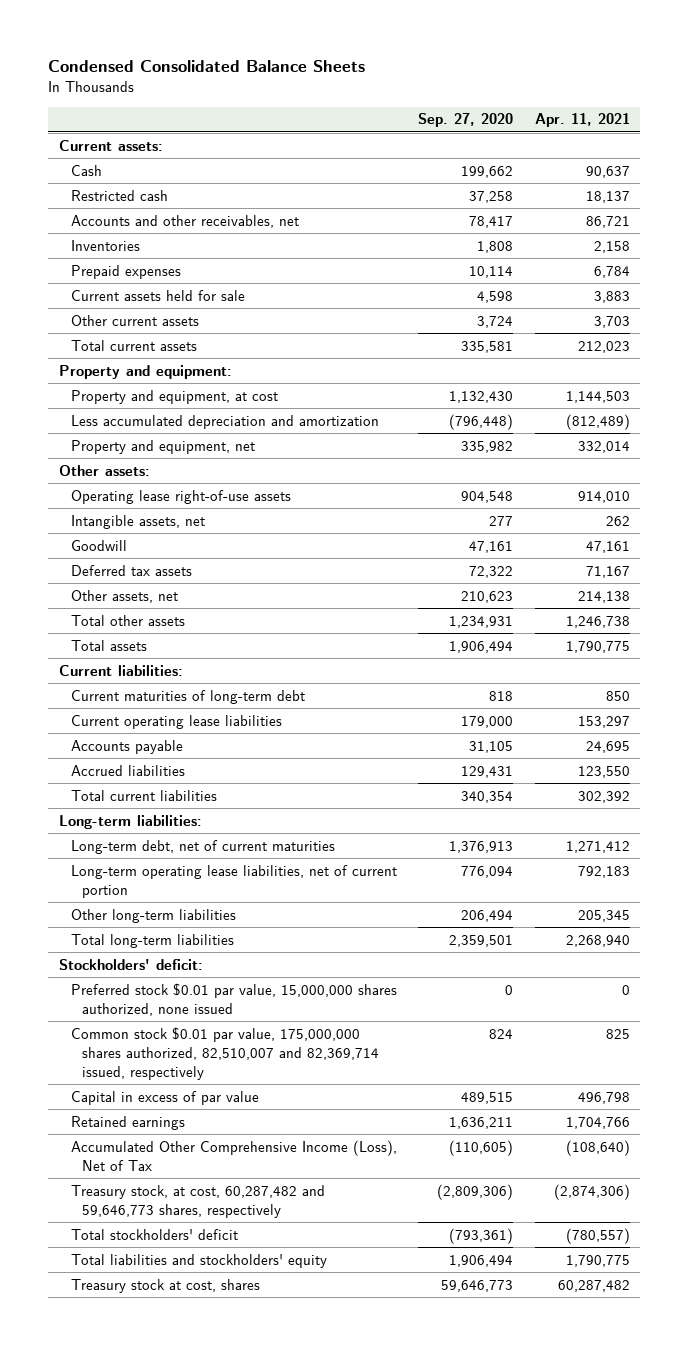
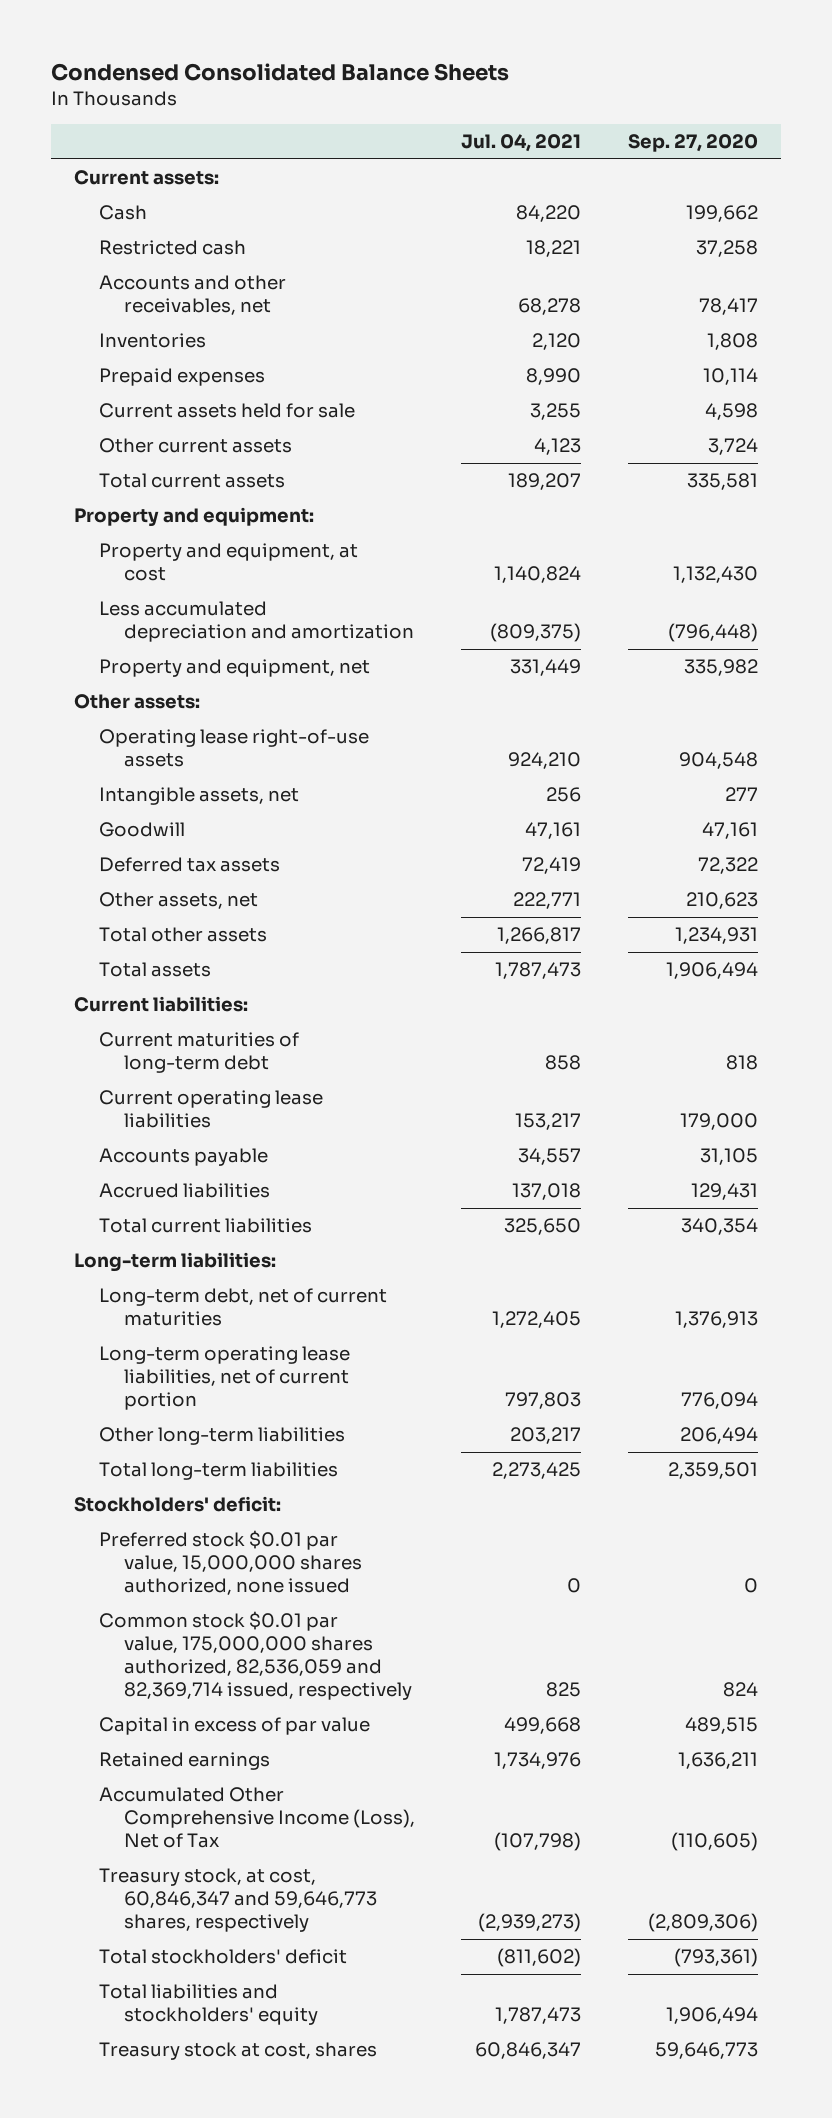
- | Sep. 27, 2020 | Apr. 11, 2021
+ | Jul. 04, 2021 | Sep. 27, 2020
- Common stock $0.01 par value, 175,000,000 shares authorized, 82,510,007 and 82,369,714 issued, respectively | 824 | 825
+ Common stock $0.01 par value, 175,000,000 shares authorized, 82,536,059 and 82,369,714 issued, respectively | 825 | 824
- Treasury stock, at cost, 60,287,482 and 59,646,773 shares, respectively | (2,809,306) | (2,874,306)
+ Treasury stock, at cost, 60,846,347 and 59,646,773 shares, respectively | (2,939,273) | (2,809,306)

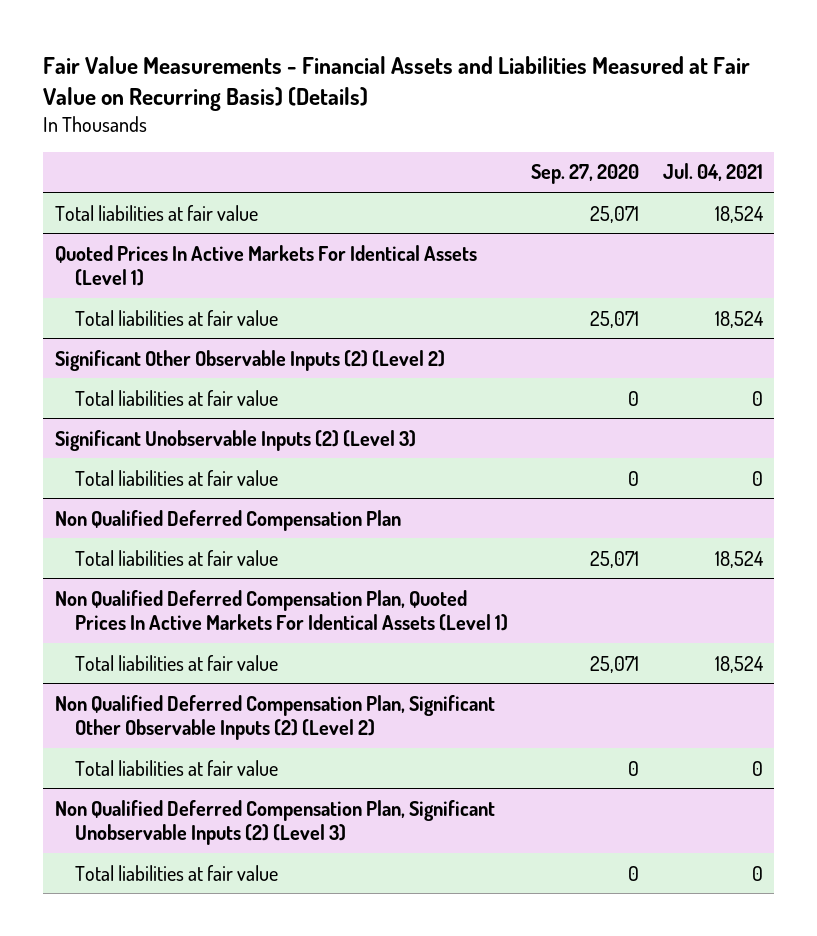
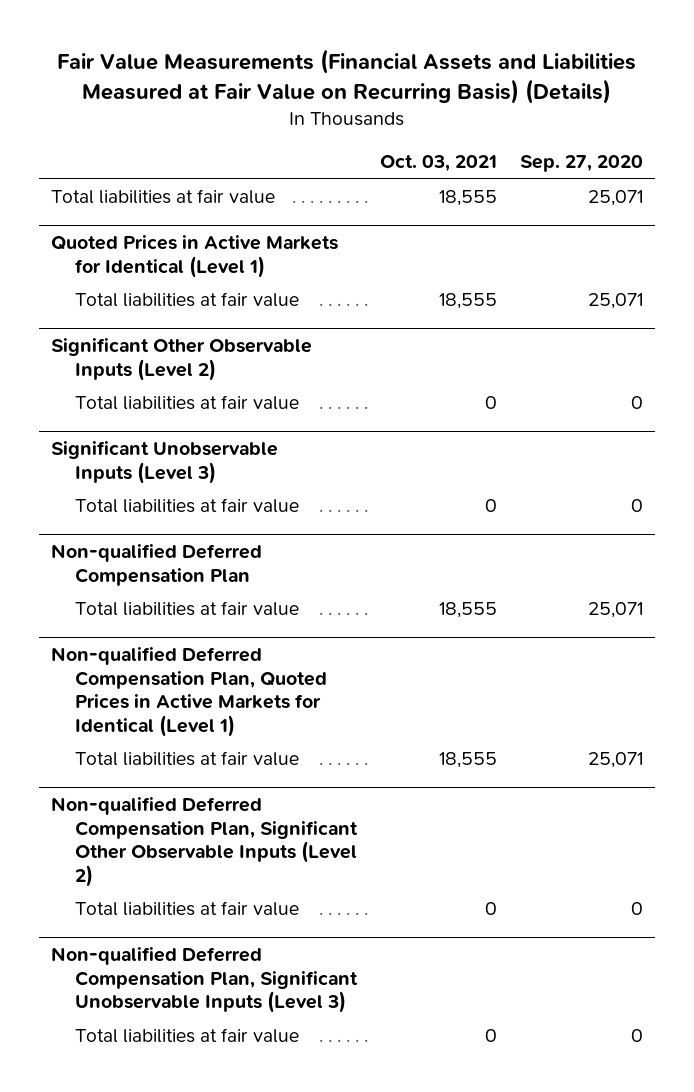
- Fair Value Measurements - Financial Assets and Liabilities Measured at Fair Value on Recurring Basis) (Details)
+ Fair Value Measurements (Financial Assets and Liabilities Measured at Fair Value on Recurring Basis) (Details)
- | Sep. 27, 2020 | Jul. 04, 2021
+ | Oct. 03, 2021 | Sep. 27, 2020
- Quoted Prices In Active Markets For Identical Assets (Level 1)
+ Quoted Prices in Active Markets for Identical (Level 1)
- Significant Other Observable Inputs (2) (Level 2)
+ Significant Other Observable Inputs (Level 2)
- Significant Unobservable Inputs (2) (Level 3)
+ Significant Unobservable Inputs (Level 3)
- Non Qualified Deferred Compensation Plan
+ Non-qualified Deferred Compensation Plan
- Non Qualified Deferred Compensation Plan, Quoted Prices In Active Markets For Identical Assets (Level 1)
+ Non-qualified Deferred Compensation Plan, Quoted Prices in Active Markets for Identical (Level 1)
- Non Qualified Deferred Compensation Plan, Significant Other Observable Inputs (2) (Level 2)
+ Non-qualified Deferred Compensation Plan, Significant Other Observable Inputs (Level 2)
- Non Qualified Deferred Compensation Plan, Significant Unobservable Inputs (2) (Level 3)
+ Non-qualified Deferred Compensation Plan, Significant Unobservable Inputs (Level 3)

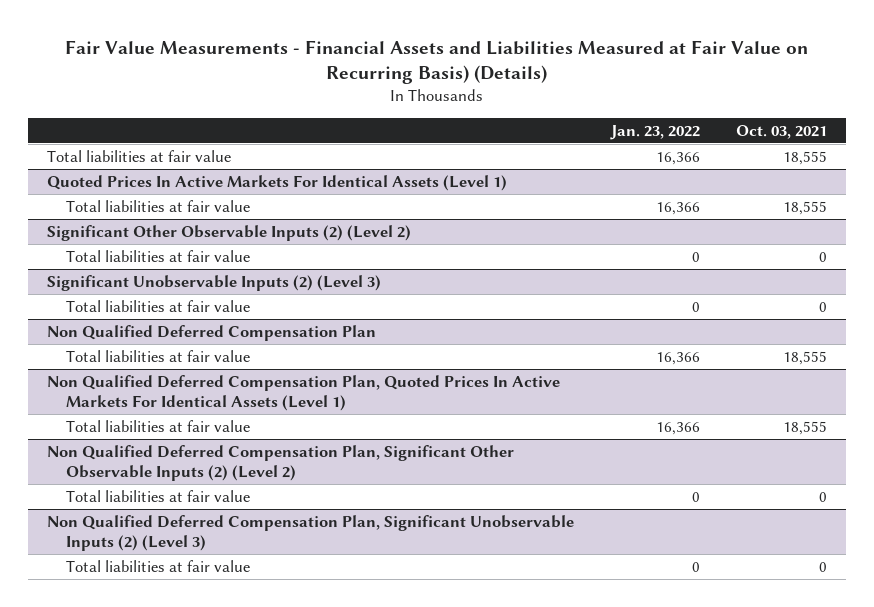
- Fair Value Measurements (Financial Assets and Liabilities Measured at Fair Value on Recurring Basis) (Details)
+ Fair Value Measurements - Financial Assets and Liabilities Measured at Fair Value on Recurring Basis) (Details)
- | Oct. 03, 2021 | Sep. 27, 2020
+ | Jan. 23, 2022 | Oct. 03, 2021
- Quoted Prices in Active Markets for Identical (Level 1)
+ Quoted Prices In Active Markets For Identical Assets (Level 1)
- Significant Other Observable Inputs (Level 2)
+ Significant Other Observable Inputs (2) (Level 2)
- Significant Unobservable Inputs (Level 3)
+ Significant Unobservable Inputs (2) (Level 3)
- Non-qualified Deferred Compensation Plan
+ Non Qualified Deferred Compensation Plan
- Non-qualified Deferred Compensation Plan, Quoted Prices in Active Markets for Identical (Level 1)
+ Non Qualified Deferred Compensation Plan, Quoted Prices In Active Markets For Identical Assets (Level 1)
- Non-qualified Deferred Compensation Plan, Significant Other Observable Inputs (Level 2)
+ Non Qualified Deferred Compensation Plan, Significant Other Observable Inputs (2) (Level 2)
- Non-qualified Deferred Compensation Plan, Significant Unobservable Inputs (Level 3)
+ Non Qualified Deferred Compensation Plan, Significant Unobservable Inputs (2) (Level 3)

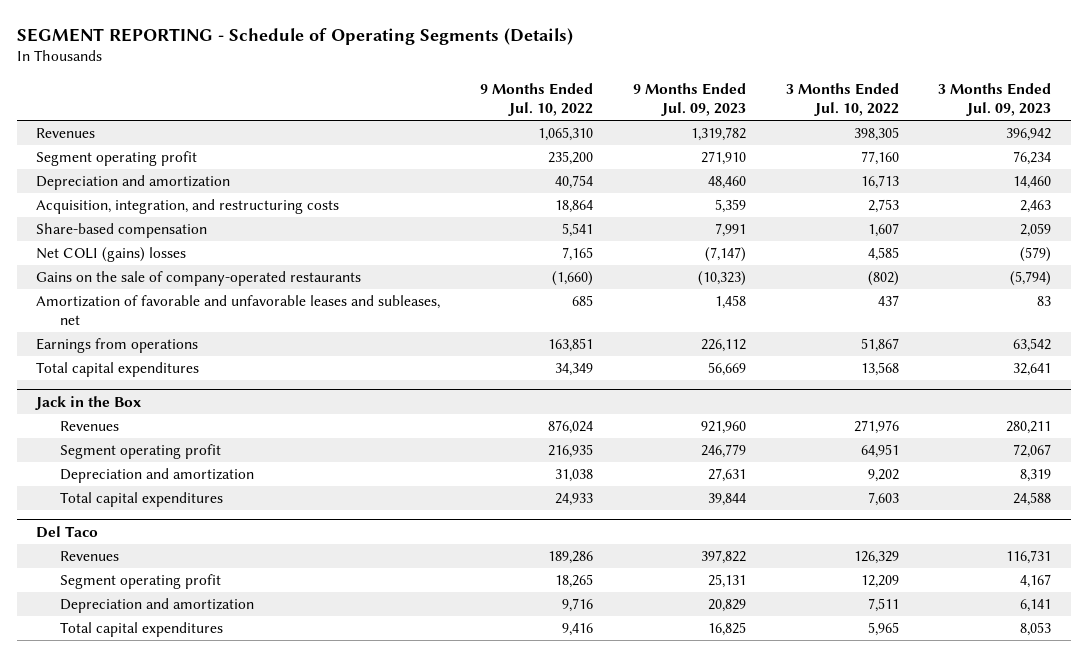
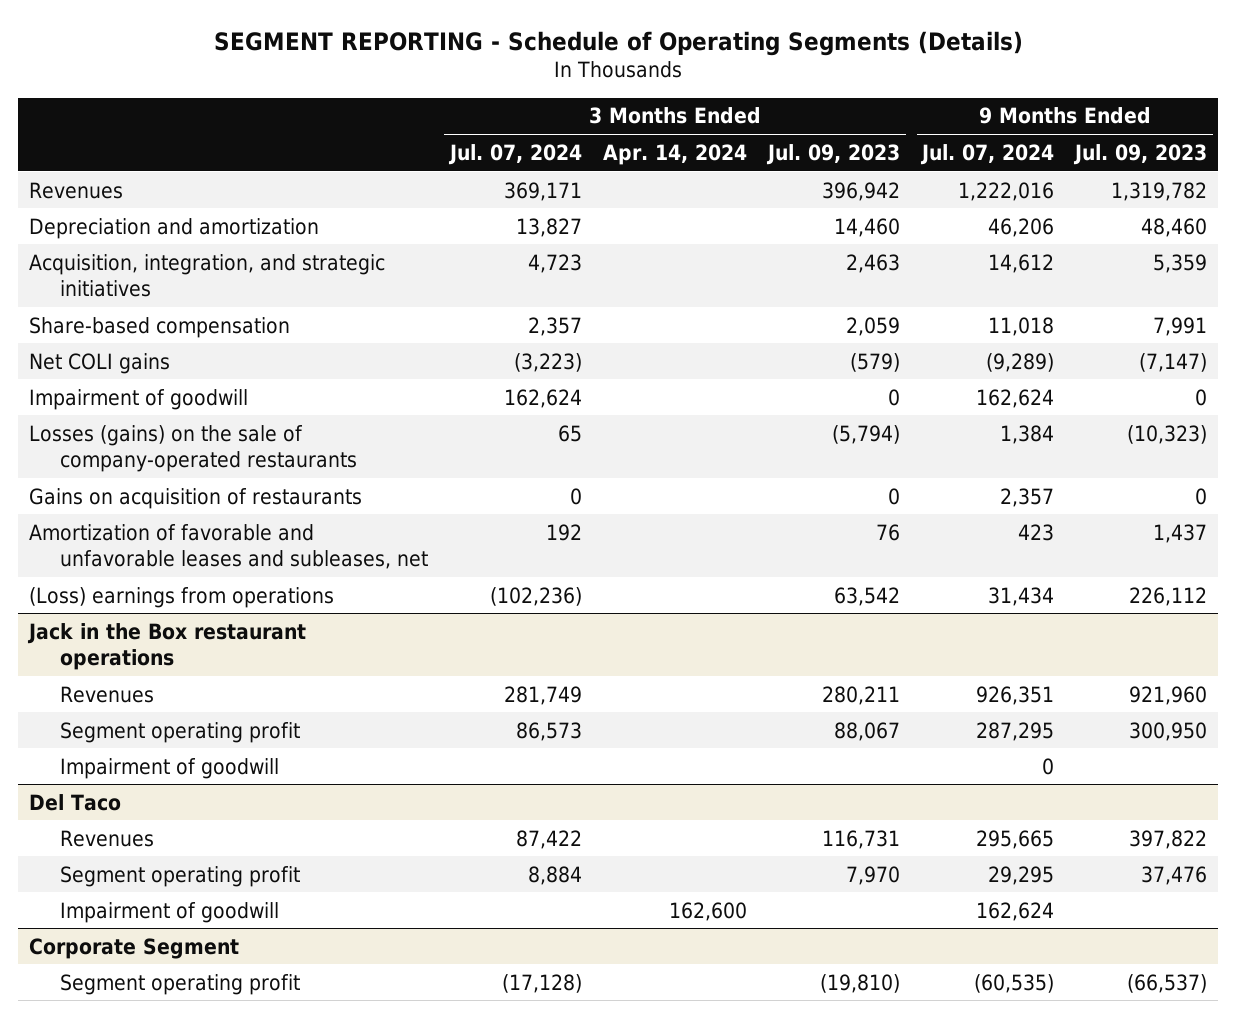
- | 9 Months Ended Jul. 10, 2022 | 9 Months Ended Jul. 09, 2023 | 3 Months Ended Jul. 10, 2022 | 3 Months Ended Jul. 09, 2023
+ | 3 Months Ended Jul. 07, 2024 | 3 Months Ended Apr. 14, 2024 | 3 Months Ended Jul. 09, 2023 | 9 Months Ended Jul. 07, 2024 | 9 Months Ended Jul. 09, 2023
- Segment operating profit | 235,200 | 271,910 | 77,160 | 76,234
- Acquisition, integration, and restructuring costs | 18,864 | 5,359 | 2,753 | 2,463
+ Acquisition, integration, and strategic initiatives | 4,723 | | 2,463 | 14,612 | 5,359
- Net COLI (gains) losses | 7,165 | (7,147) | 4,585 | (579)
- Gains on the sale of company-operated restaurants | (1,660) | (10,323) | (802) | (5,794)
- Amortization of favorable and unfavorable leases and subleases, net | 685 | 1,458 | 437 | 83
- Earnings from operations | 163,851 | 226,112 | 51,867 | 63,542
- Total capital expenditures | 34,349 | 56,669 | 13,568 | 32,641
- Jack in the Box
+ Net COLI gains | (3,223) | | (579) | (9,289) | (7,147)
+ Impairment of goodwill | 162,624 | | 0 | 162,624 | 0
+ Losses (gains) on the sale of company-operated restaurants | 65 | | (5,794) | 1,384 | (10,323)
+ Gains on acquisition of restaurants | 0 | | 0 | 2,357 | 0
+ Amortization of favorable and unfavorable leases and subleases, net | 192 | | 76 | 423 | 1,437
+ (Loss) earnings from operations | (102,236) | | 63,542 | 31,434 | 226,112
+ Jack in the Box restaurant operations
- Segment operating profit | 216,935 | 246,779 | 64,951 | 72,067
- Depreciation and amortization | 31,038 | 27,631 | 9,202 | 8,319
- Total capital expenditures | 24,933 | 39,844 | 7,603 | 24,588
+ Segment operating profit | 86,573 | | 88,067 | 287,295 | 300,950
+ Impairment of goodwill | | | | 0 |
@ Del Taco
- Segment operating profit | 18,265 | 25,131 | 12,209 | 4,167
- Depreciation and amortization | 9,716 | 20,829 | 7,511 | 6,141
- Total capital expenditures | 9,416 | 16,825 | 5,965 | 8,053
+ Segment operating profit | 8,884 | | 7,970 | 29,295 | 37,476
+ Impairment of goodwill | | 162,600 | | 162,624 |
+ Corporate Segment
+ Segment operating profit | (17,128) | | (19,810) | (60,535) | (66,537)

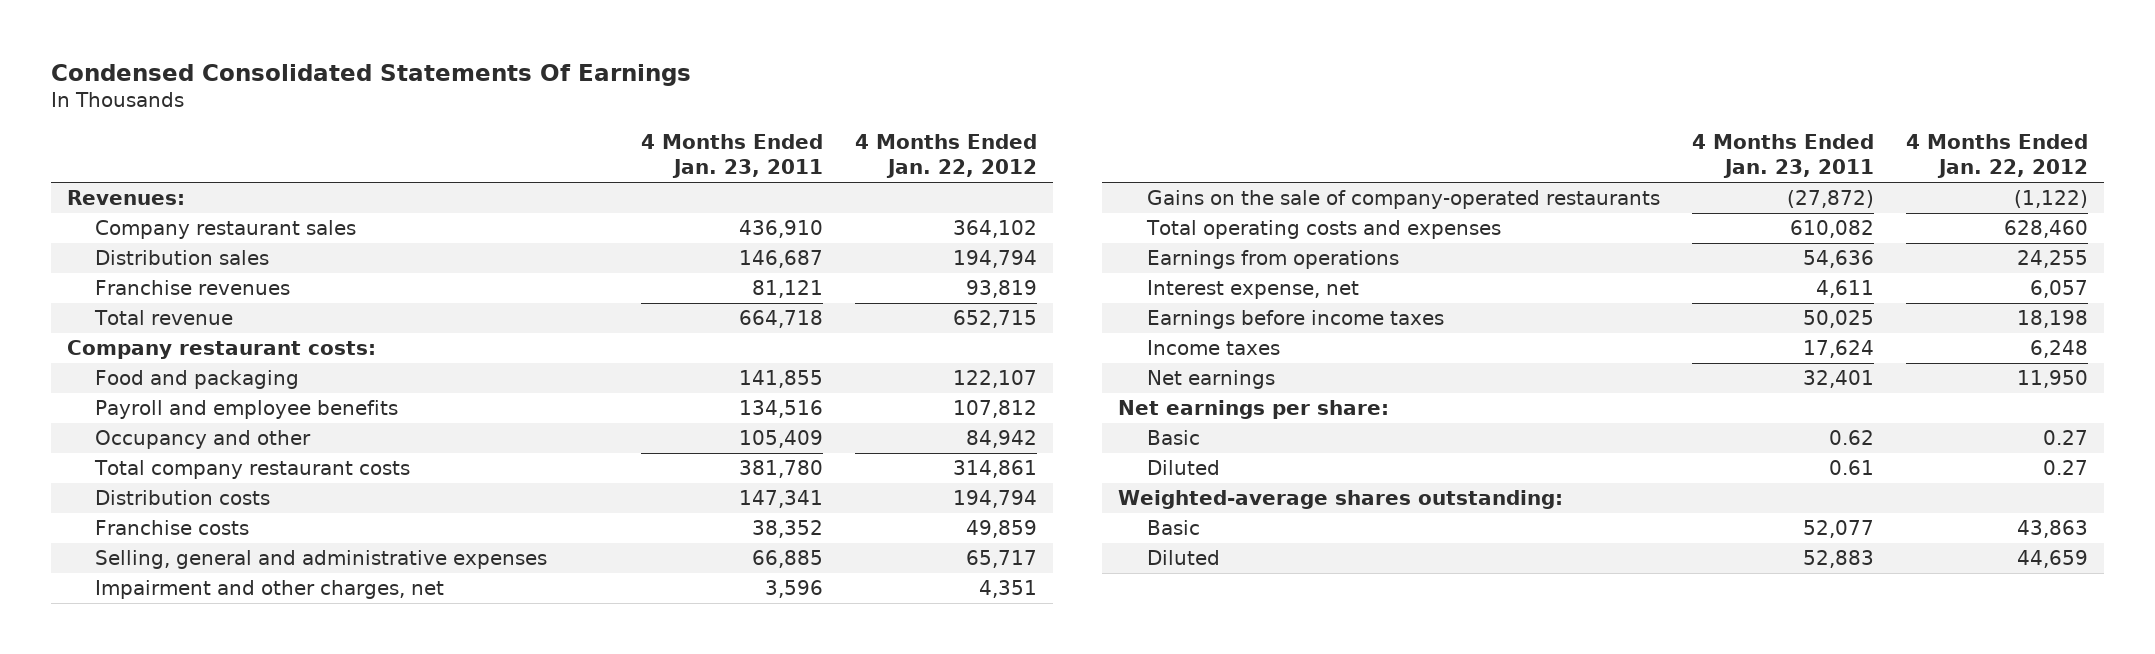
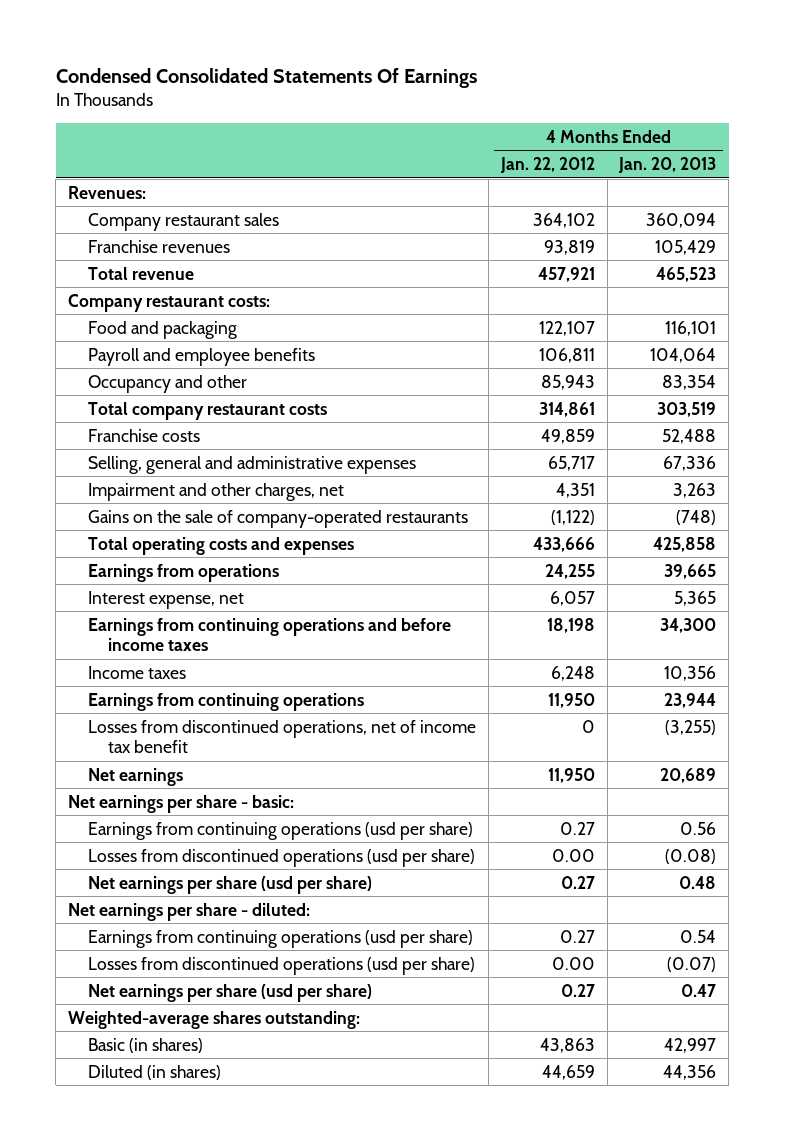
- | 4 Months Ended Jan. 23, 2011 | 4 Months Ended Jan. 22, 2012
+ | 4 Months Ended Jan. 22, 2012 | 4 Months Ended Jan. 20, 2013
- Distribution sales | 146,687 | 194,794
- Total revenue | 664,718 | 652,715
+ Total revenue | 457,921 | 465,523
- Payroll and employee benefits | 134,516 | 107,812
- Occupancy and other | 105,409 | 84,942
+ Payroll and employee benefits | 106,811 | 104,064
+ Occupancy and other | 85,943 | 83,354
- Distribution costs | 147,341 | 194,794
- Total operating costs and expenses | 610,082 | 628,460
+ Total operating costs and expenses | 433,666 | 425,858
- Earnings before income taxes | 50,025 | 18,198
+ Earnings from continuing operations and before income taxes | 18,198 | 34,300
+ Earnings from continuing operations | 11,950 | 23,944
+ Losses from discontinued operations, net of income tax benefit | 0 | (3,255)
- Net earnings per share:
- Basic | 0.62 | 0.27
- Diluted | 0.61 | 0.27
+ Net earnings per share - basic:
+ Earnings from continuing operations (usd per share) | 0.27 | 0.56
+ Losses from discontinued operations (usd per share) | 0.00 | (0.08)
+ Net earnings per share (usd per share) | 0.27 | 0.48
+ Net earnings per share - diluted:
+ Earnings from continuing operations (usd per share) | 0.27 | 0.54
+ Losses from discontinued operations (usd per share) | 0.00 | (0.07)
+ Net earnings per share (usd per share) | 0.27 | 0.47
- Basic | 52,077 | 43,863
- Diluted | 52,883 | 44,659
+ Basic (in shares) | 43,863 | 42,997
+ Diluted (in shares) | 44,659 | 44,356

